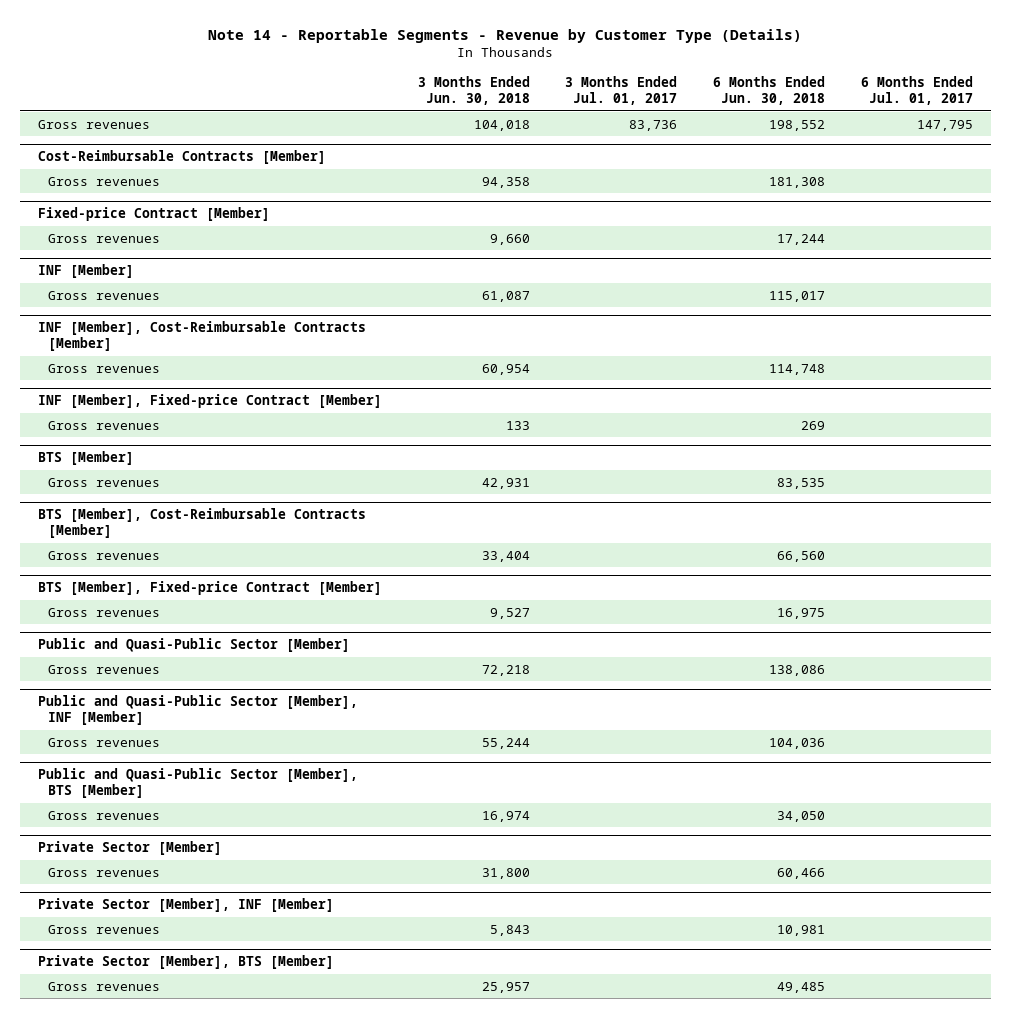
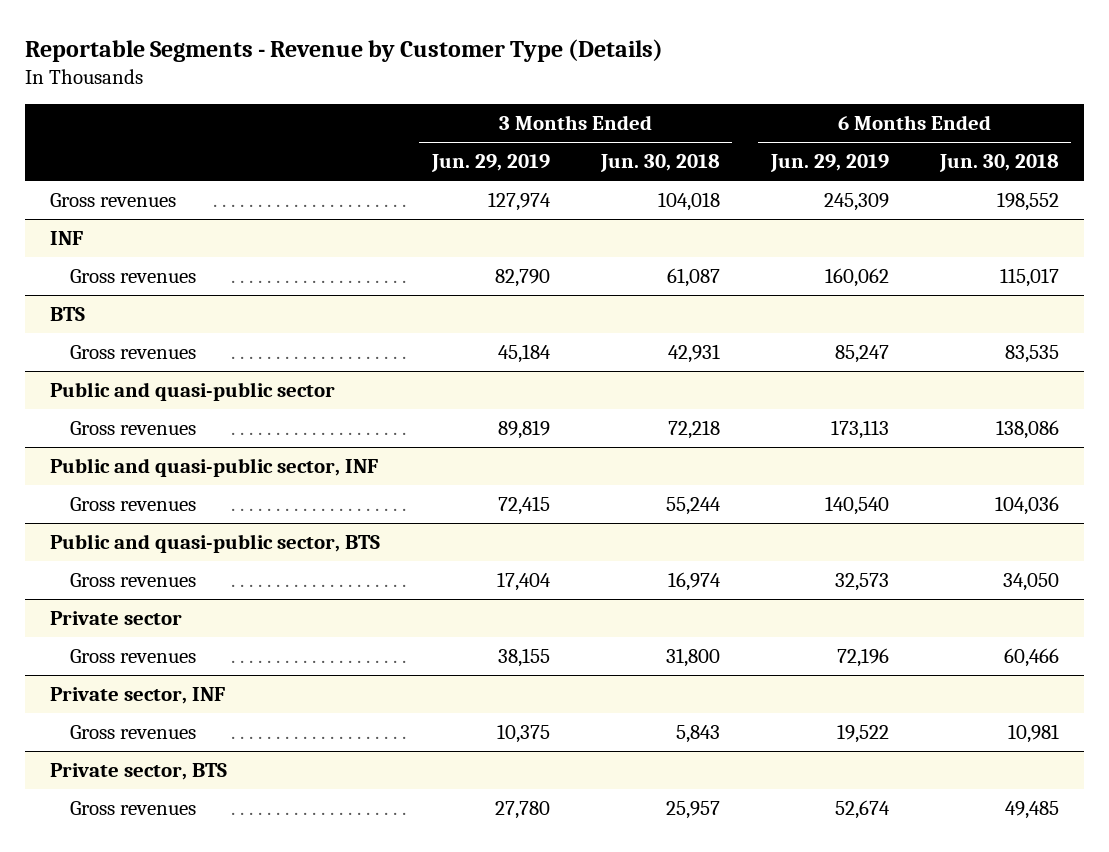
- Note 14 - Reportable Segments - Revenue by Customer Type (Details)
+ Reportable Segments - Revenue by Customer Type (Details)
- | 3 Months Ended Jun. 30, 2018 | 3 Months Ended Jul. 01, 2017 | 6 Months Ended Jun. 30, 2018 | 6 Months Ended Jul. 01, 2017
+ | 3 Months Ended Jun. 29, 2019 | 3 Months Ended Jun. 30, 2018 | 6 Months Ended Jun. 29, 2019 | 6 Months Ended Jun. 30, 2018
- Cost-Reimbursable Contracts [Member]
- Gross revenues | 94,358 | | 181,308 |
- Fixed-price Contract [Member]
- Gross revenues | 9,660 | | 17,244 |
- INF [Member]
+ INF
- INF [Member], Cost-Reimbursable Contracts [Member]
- Gross revenues | 60,954 | | 114,748 |
- INF [Member], Fixed-price Contract [Member]
- Gross revenues | 133 | | 269 |
- BTS [Member]
+ BTS
- BTS [Member], Cost-Reimbursable Contracts [Member]
- Gross revenues | 33,404 | | 66,560 |
- BTS [Member], Fixed-price Contract [Member]
- Gross revenues | 9,527 | | 16,975 |
- Public and Quasi-Public Sector [Member]
+ Public and quasi-public sector
- Public and Quasi-Public Sector [Member], INF [Member]
+ Public and quasi-public sector, INF
- Public and Quasi-Public Sector [Member], BTS [Member]
+ Public and quasi-public sector, BTS
- Private Sector [Member]
+ Private sector
- Private Sector [Member], INF [Member]
+ Private sector, INF
- Private Sector [Member], BTS [Member]
+ Private sector, BTS

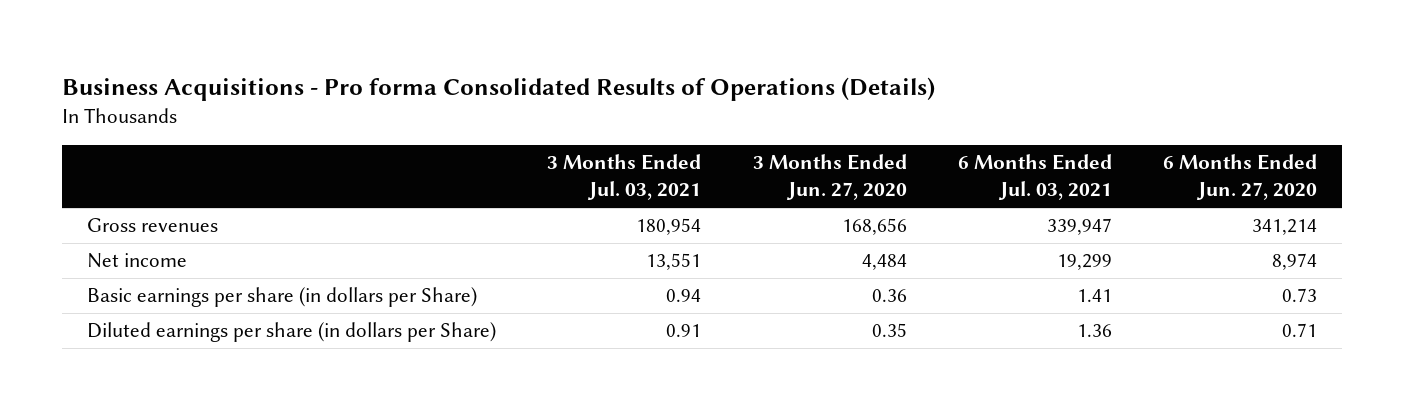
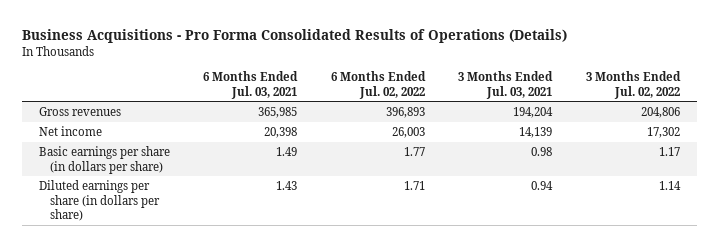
- Business Acquisitions - Pro forma Consolidated Results of Operations (Details)
+ Business Acquisitions - Pro Forma Consolidated Results of Operations (Details)
- | 3 Months Ended Jul. 03, 2021 | 3 Months Ended Jun. 27, 2020 | 6 Months Ended Jul. 03, 2021 | 6 Months Ended Jun. 27, 2020
+ | 6 Months Ended Jul. 03, 2021 | 6 Months Ended Jul. 02, 2022 | 3 Months Ended Jul. 03, 2021 | 3 Months Ended Jul. 02, 2022
- Gross revenues | 180,954 | 168,656 | 339,947 | 341,214
- Net income | 13,551 | 4,484 | 19,299 | 8,974
- Basic earnings per share (in dollars per Share) | 0.94 | 0.36 | 1.41 | 0.73
- Diluted earnings per share (in dollars per Share) | 0.91 | 0.35 | 1.36 | 0.71
+ Gross revenues | 365,985 | 396,893 | 194,204 | 204,806
+ Net income | 20,398 | 26,003 | 14,139 | 17,302
+ Basic earnings per share (in dollars per share) | 1.49 | 1.77 | 0.98 | 1.17
+ Diluted earnings per share (in dollars per share) | 1.43 | 1.71 | 0.94 | 1.14

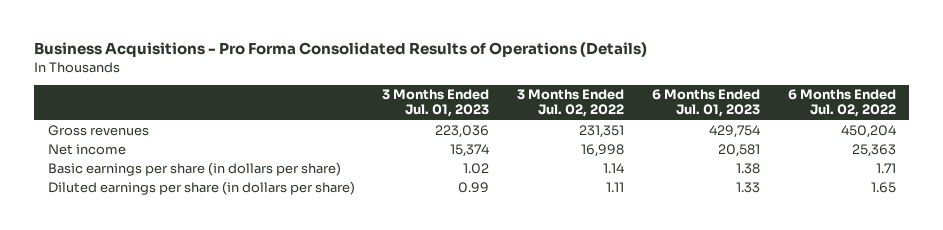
- | 6 Months Ended Jul. 03, 2021 | 6 Months Ended Jul. 02, 2022 | 3 Months Ended Jul. 03, 2021 | 3 Months Ended Jul. 02, 2022
+ | 3 Months Ended Jul. 01, 2023 | 3 Months Ended Jul. 02, 2022 | 6 Months Ended Jul. 01, 2023 | 6 Months Ended Jul. 02, 2022
- Gross revenues | 365,985 | 396,893 | 194,204 | 204,806
- Net income | 20,398 | 26,003 | 14,139 | 17,302
- Basic earnings per share (in dollars per share) | 1.49 | 1.77 | 0.98 | 1.17
- Diluted earnings per share (in dollars per share) | 1.43 | 1.71 | 0.94 | 1.14
+ Gross revenues | 223,036 | 231,351 | 429,754 | 450,204
+ Net income | 15,374 | 16,998 | 20,581 | 25,363
+ Basic earnings per share (in dollars per share) | 1.02 | 1.14 | 1.38 | 1.71
+ Diluted earnings per share (in dollars per share) | 0.99 | 1.11 | 1.33 | 1.65

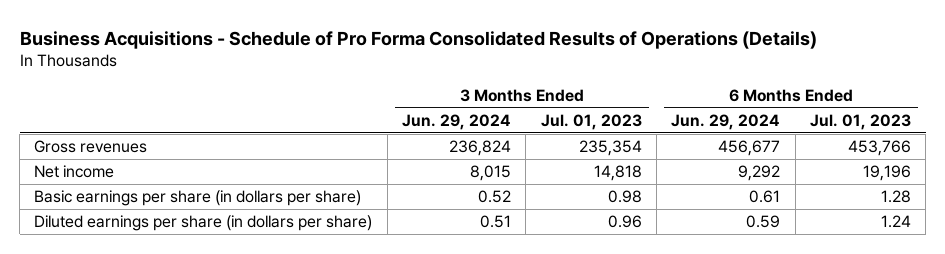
- Business Acquisitions - Pro Forma Consolidated Results of Operations (Details)
+ Business Acquisitions - Schedule of Pro Forma Consolidated Results of Operations (Details)
- | 3 Months Ended Jul. 01, 2023 | 3 Months Ended Jul. 02, 2022 | 6 Months Ended Jul. 01, 2023 | 6 Months Ended Jul. 02, 2022
+ | 3 Months Ended Jun. 29, 2024 | 3 Months Ended Jul. 01, 2023 | 6 Months Ended Jun. 29, 2024 | 6 Months Ended Jul. 01, 2023
- Gross revenues | 223,036 | 231,351 | 429,754 | 450,204
- Net income | 15,374 | 16,998 | 20,581 | 25,363
- Basic earnings per share (in dollars per share) | 1.02 | 1.14 | 1.38 | 1.71
- Diluted earnings per share (in dollars per share) | 0.99 | 1.11 | 1.33 | 1.65
+ Gross revenues | 236,824 | 235,354 | 456,677 | 453,766
+ Net income | 8,015 | 14,818 | 9,292 | 19,196
+ Basic earnings per share (in dollars per share) | 0.52 | 0.98 | 0.61 | 1.28
+ Diluted earnings per share (in dollars per share) | 0.51 | 0.96 | 0.59 | 1.24

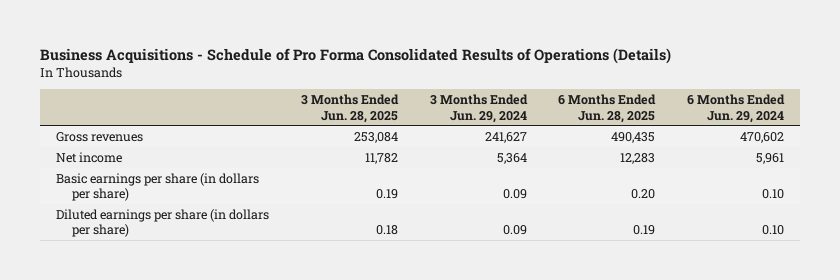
- | 3 Months Ended Jun. 29, 2024 | 3 Months Ended Jul. 01, 2023 | 6 Months Ended Jun. 29, 2024 | 6 Months Ended Jul. 01, 2023
+ | 3 Months Ended Jun. 28, 2025 | 3 Months Ended Jun. 29, 2024 | 6 Months Ended Jun. 28, 2025 | 6 Months Ended Jun. 29, 2024
- Gross revenues | 236,824 | 235,354 | 456,677 | 453,766
- Net income | 8,015 | 14,818 | 9,292 | 19,196
- Basic earnings per share (in dollars per share) | 0.52 | 0.98 | 0.61 | 1.28
- Diluted earnings per share (in dollars per share) | 0.51 | 0.96 | 0.59 | 1.24
+ Gross revenues | 253,084 | 241,627 | 490,435 | 470,602
+ Net income | 11,782 | 5,364 | 12,283 | 5,961
+ Basic earnings per share (in dollars per share) | 0.19 | 0.09 | 0.20 | 0.10
+ Diluted earnings per share (in dollars per share) | 0.18 | 0.09 | 0.19 | 0.10

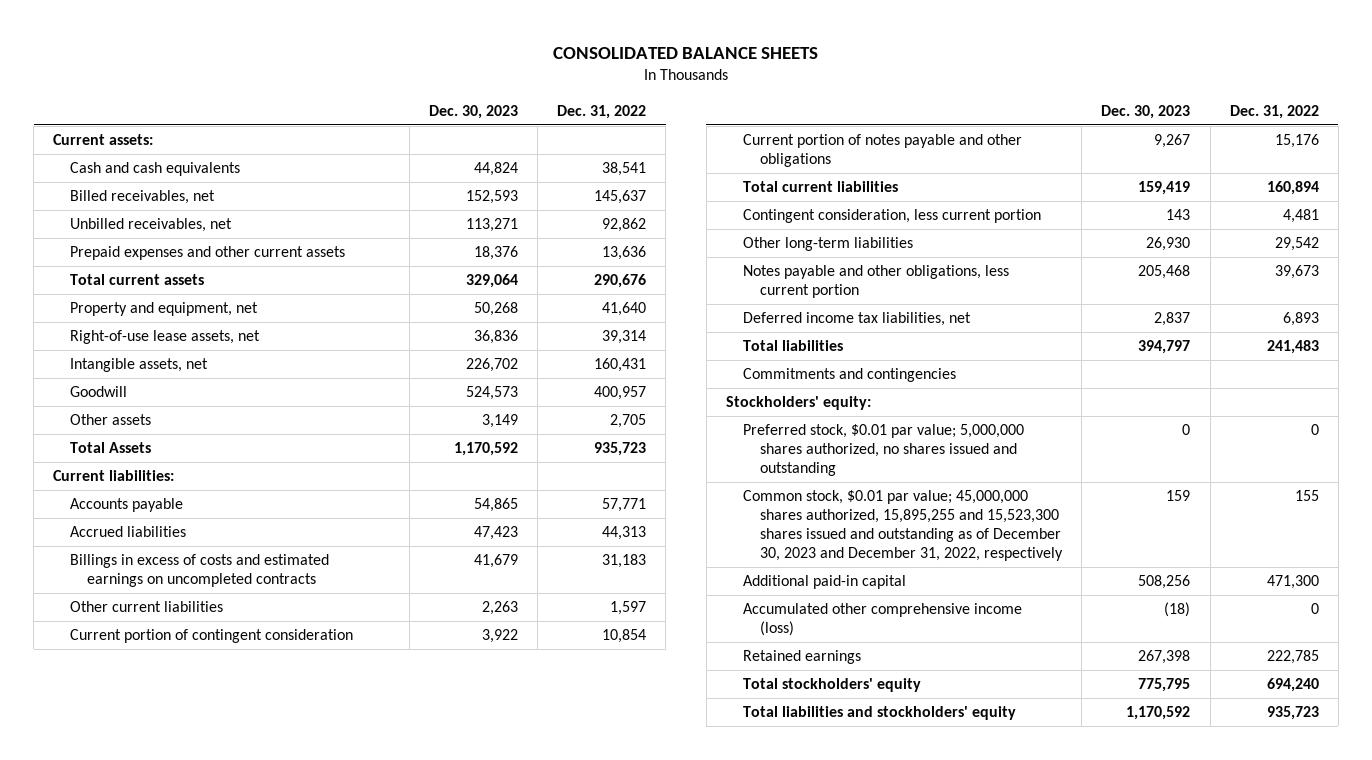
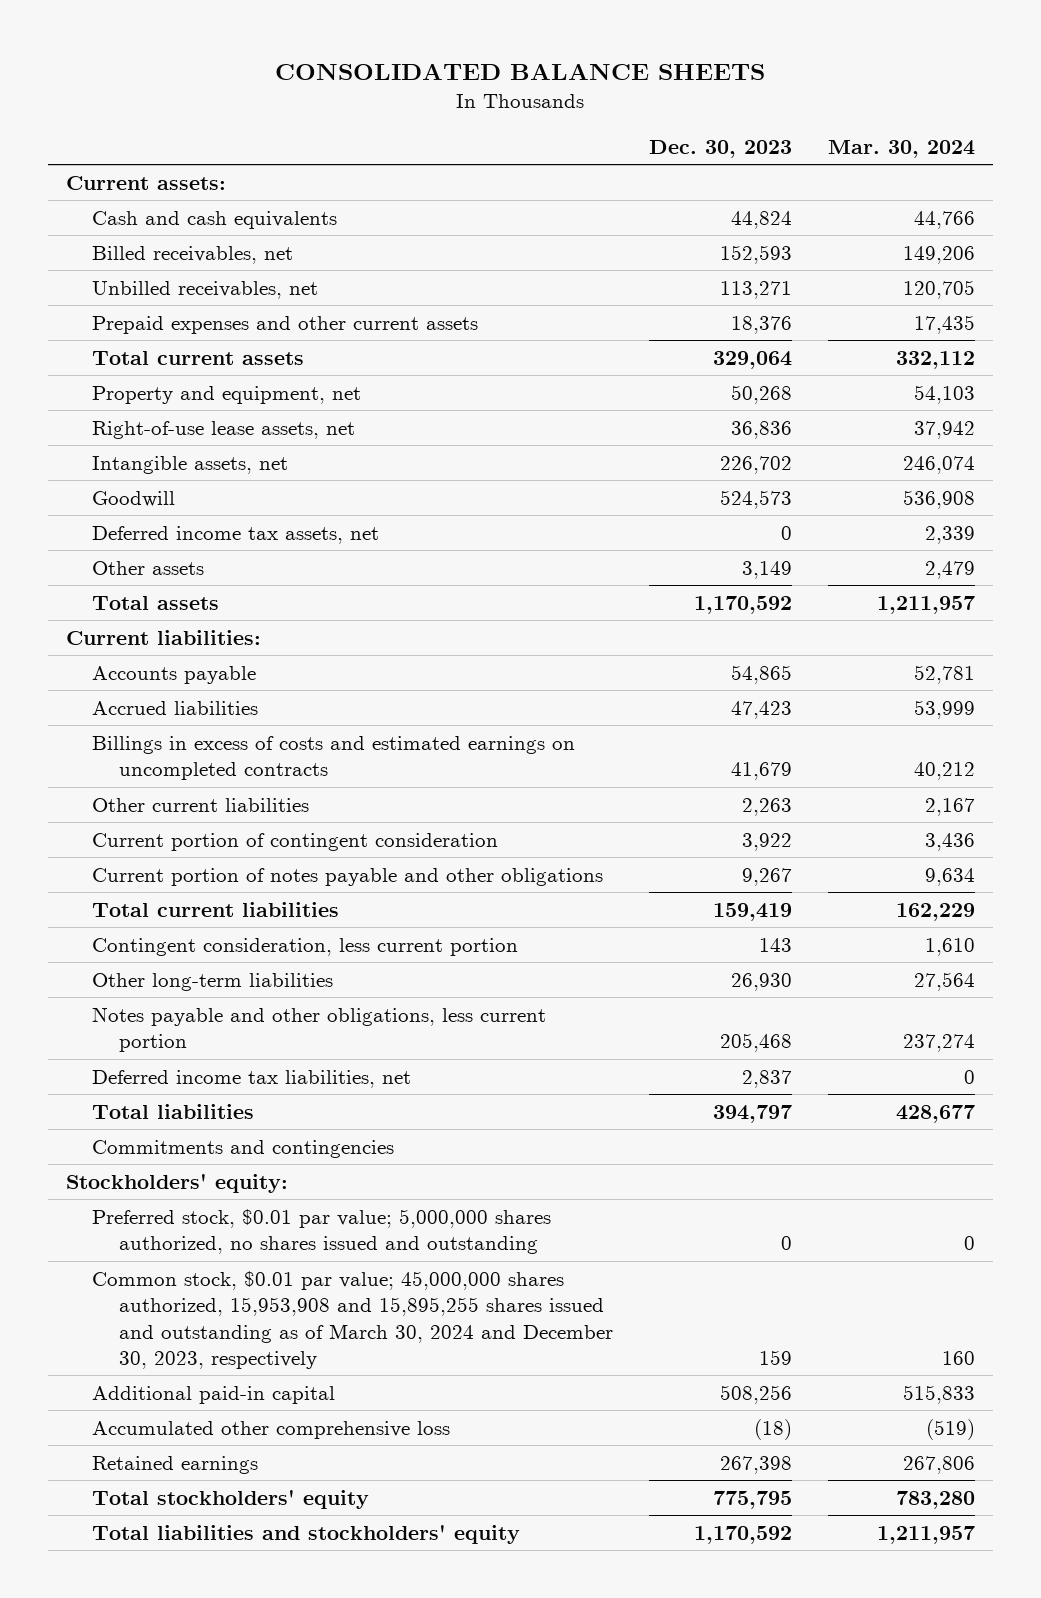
- | Dec. 30, 2023 | Dec. 31, 2022
+ | Dec. 30, 2023 | Mar. 30, 2024
+ Deferred income tax assets, net | 0 | 2,339
- Total Assets | 1,170,592 | 935,723
+ Total assets | 1,170,592 | 1,211,957
- Common stock, $0.01 par value; 45,000,000 shares authorized, 15,895,255 and 15,523,300 shares issued and outstanding as of December 30, 2023 and December 31, 2022, respectively | 159 | 155
+ Common stock, $0.01 par value; 45,000,000 shares authorized, 15,953,908 and 15,895,255 shares issued and outstanding as of March 30, 2024 and December 30, 2023, respectively | 159 | 160
- Accumulated other comprehensive income (loss) | (18) | 0
+ Accumulated other comprehensive loss | (18) | (519)

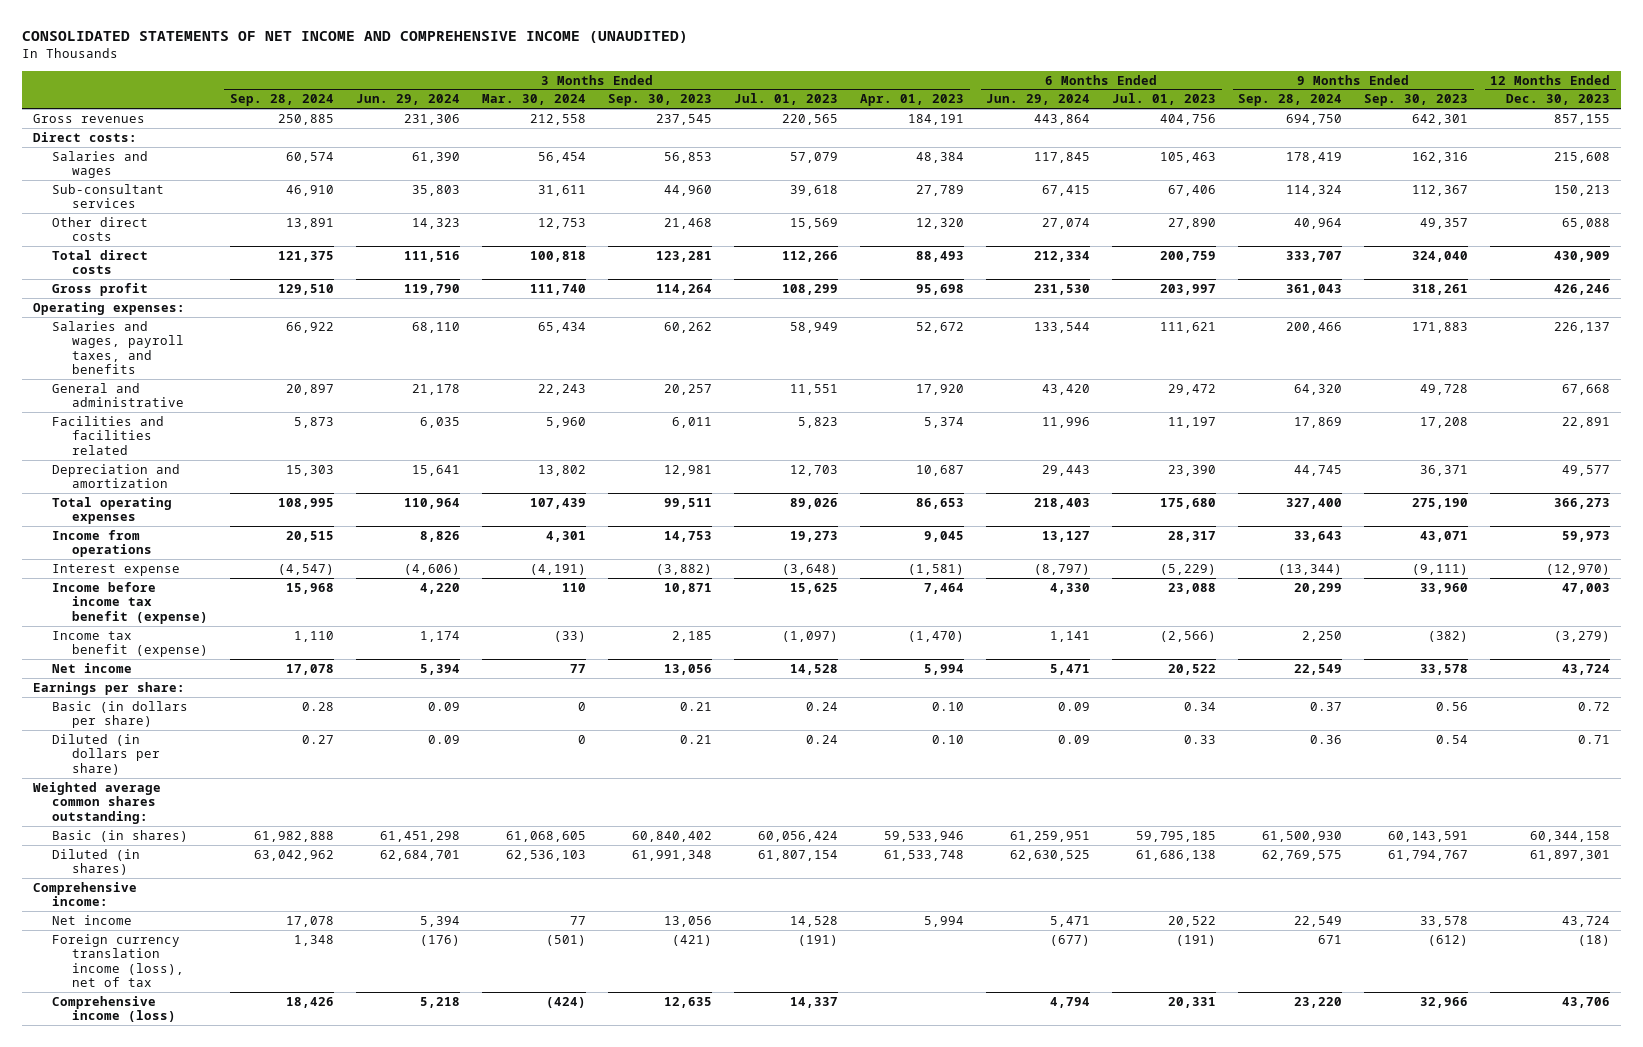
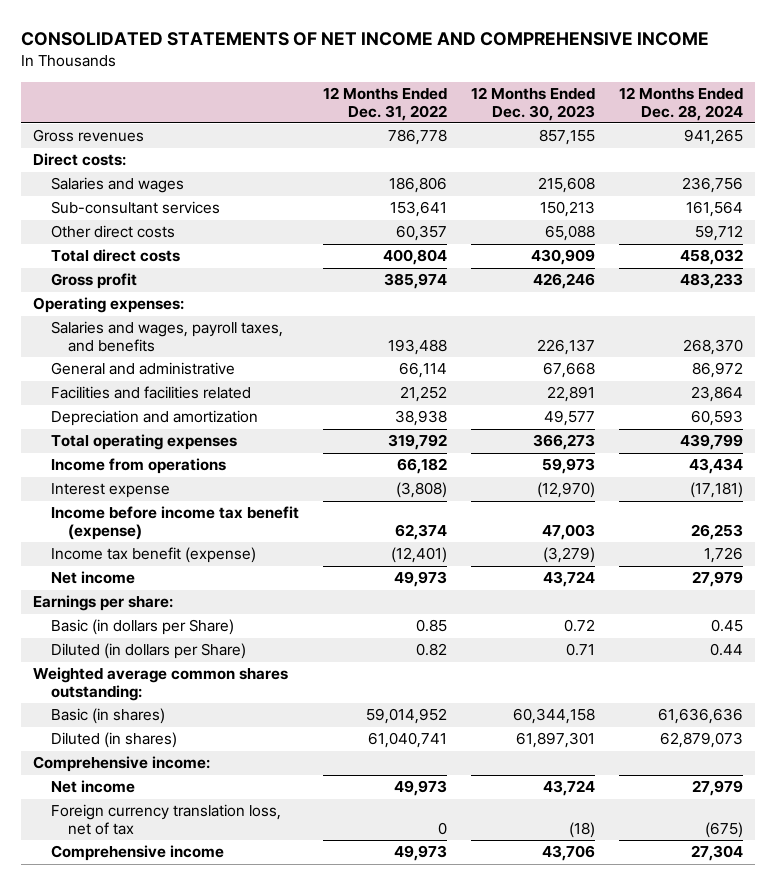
- CONSOLIDATED STATEMENTS OF NET INCOME AND COMPREHENSIVE INCOME (UNAUDITED)
+ CONSOLIDATED STATEMENTS OF NET INCOME AND COMPREHENSIVE INCOME
- | 3 Months Ended Sep. 28, 2024 | 3 Months Ended Jun. 29, 2024 | 3 Months Ended Mar. 30, 2024 | 3 Months Ended Sep. 30, 2023 | 3 Months Ended Jul. 01, 2023 | 3 Months Ended Apr. 01, 2023 | 6 Months Ended Jun. 29, 2024 | 6 Months Ended Jul. 01, 2023 | 9 Months Ended Sep. 28, 2024 | 9 Months Ended Sep. 30, 2023 | 12 Months Ended Dec. 30, 2023
+ | 12 Months Ended Dec. 31, 2022 | 12 Months Ended Dec. 30, 2023 | 12 Months Ended Dec. 28, 2024
- Basic (in dollars per share) | 0.28 | 0.09 | 0 | 0.21 | 0.24 | 0.10 | 0.09 | 0.34 | 0.37 | 0.56 | 0.72
- Diluted (in dollars per share) | 0.27 | 0.09 | 0 | 0.21 | 0.24 | 0.10 | 0.09 | 0.33 | 0.36 | 0.54 | 0.71
+ Basic (in dollars per Share) | 0.85 | 0.72 | 0.45
+ Diluted (in dollars per Share) | 0.82 | 0.71 | 0.44
- Foreign currency translation income (loss), net of tax | 1,348 | (176) | (501) | (421) | (191) | | (677) | (191) | 671 | (612) | (18)
- Comprehensive income (loss) | 18,426 | 5,218 | (424) | 12,635 | 14,337 | | 4,794 | 20,331 | 23,220 | 32,966 | 43,706
+ Foreign currency translation loss, net of tax | 0 | (18) | (675)
+ Comprehensive income | 49,973 | 43,706 | 27,304

